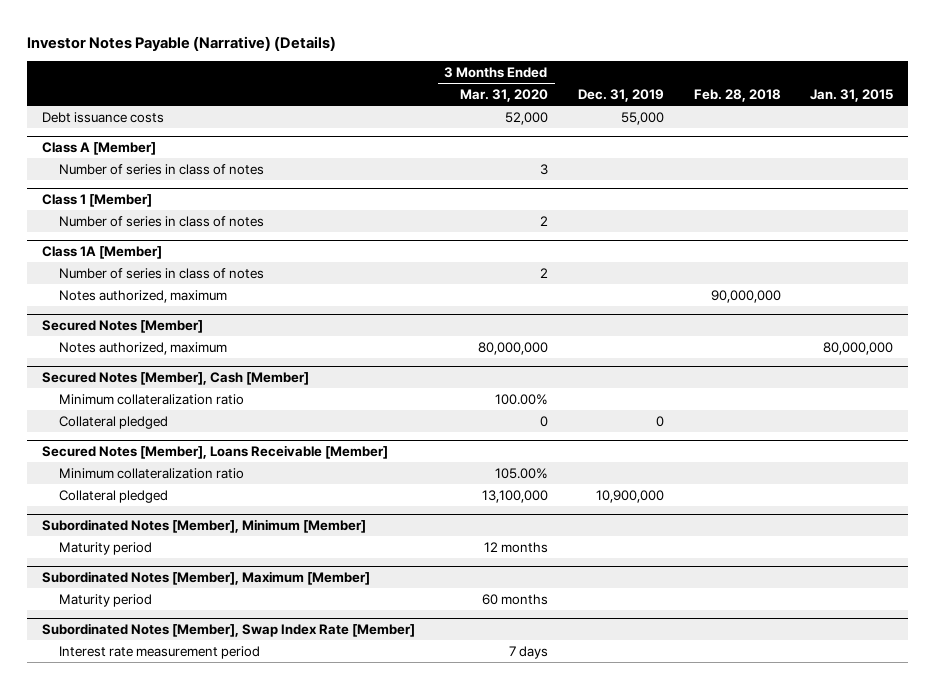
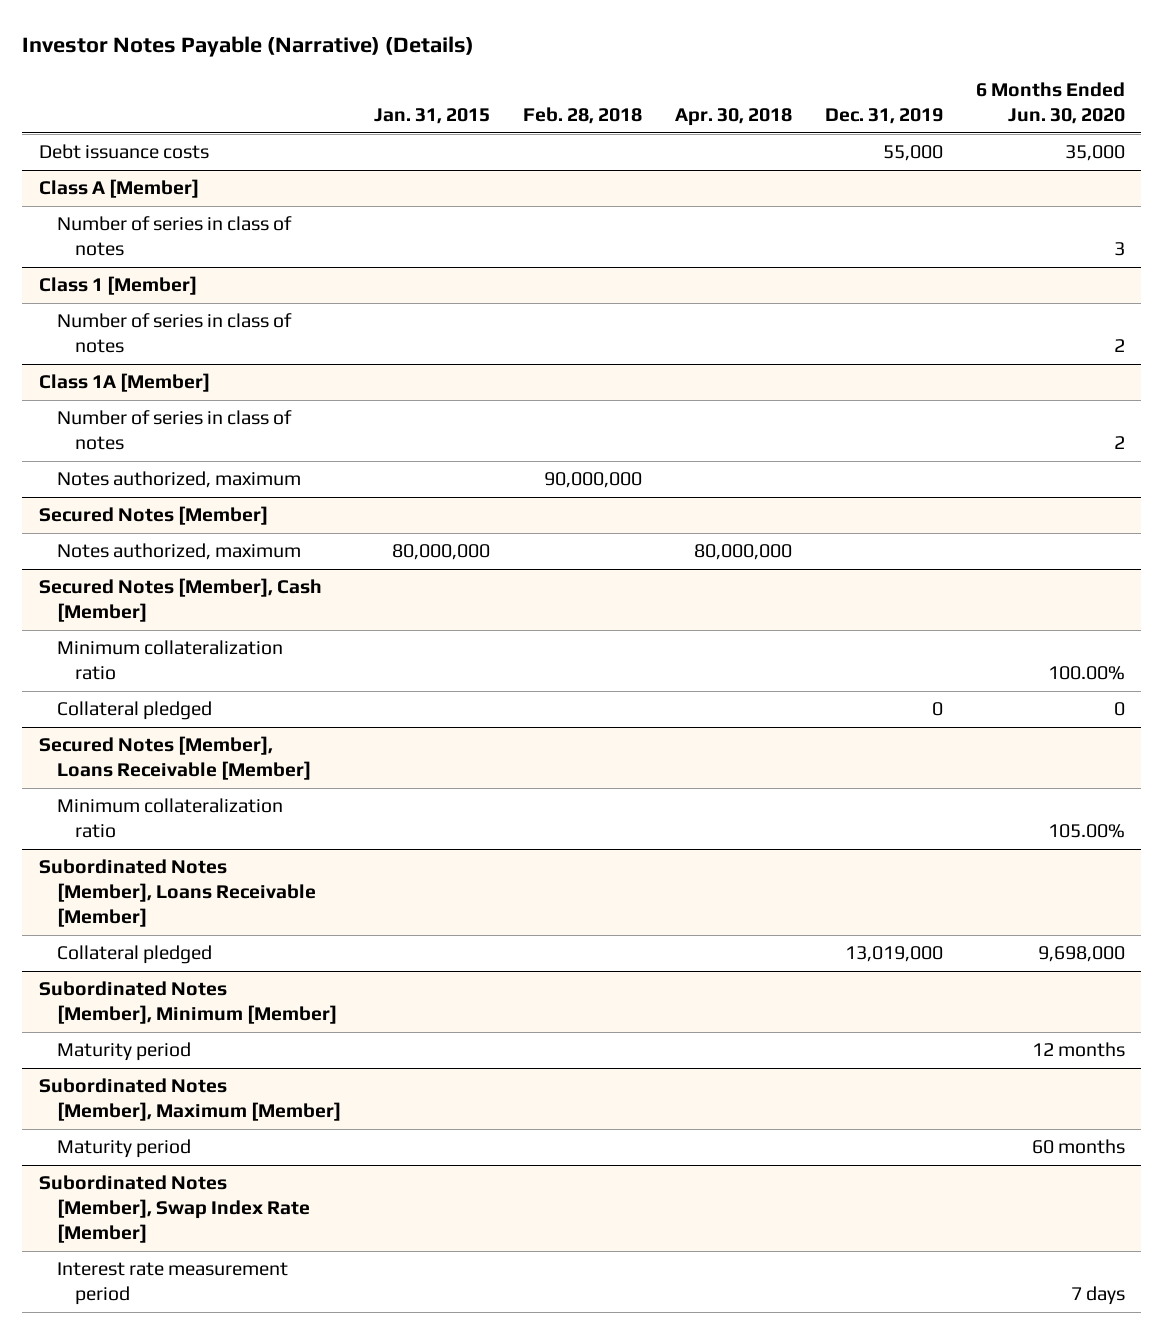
- | 3 Months Ended Mar. 31, 2020 | Dec. 31, 2019 | Feb. 28, 2018 | Jan. 31, 2015
+ | Jan. 31, 2015 | Feb. 28, 2018 | Apr. 30, 2018 | Dec. 31, 2019 | 6 Months Ended Jun. 30, 2020
@ Secured Notes [Member], Loans Receivable [Member]
- Collateral pledged | 13,100,000 | 10,900,000 | |
+ Subordinated Notes [Member], Loans Receivable [Member]
+ Collateral pledged | | | | 13,019,000 | 9,698,000

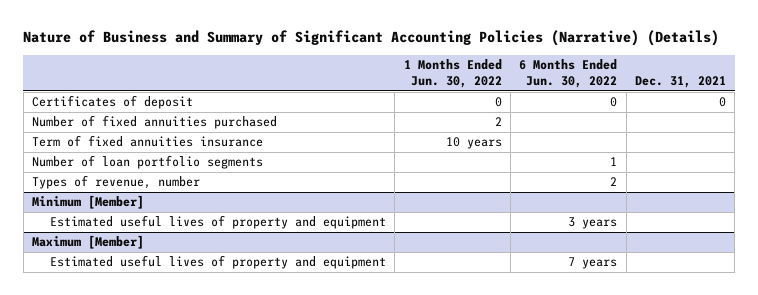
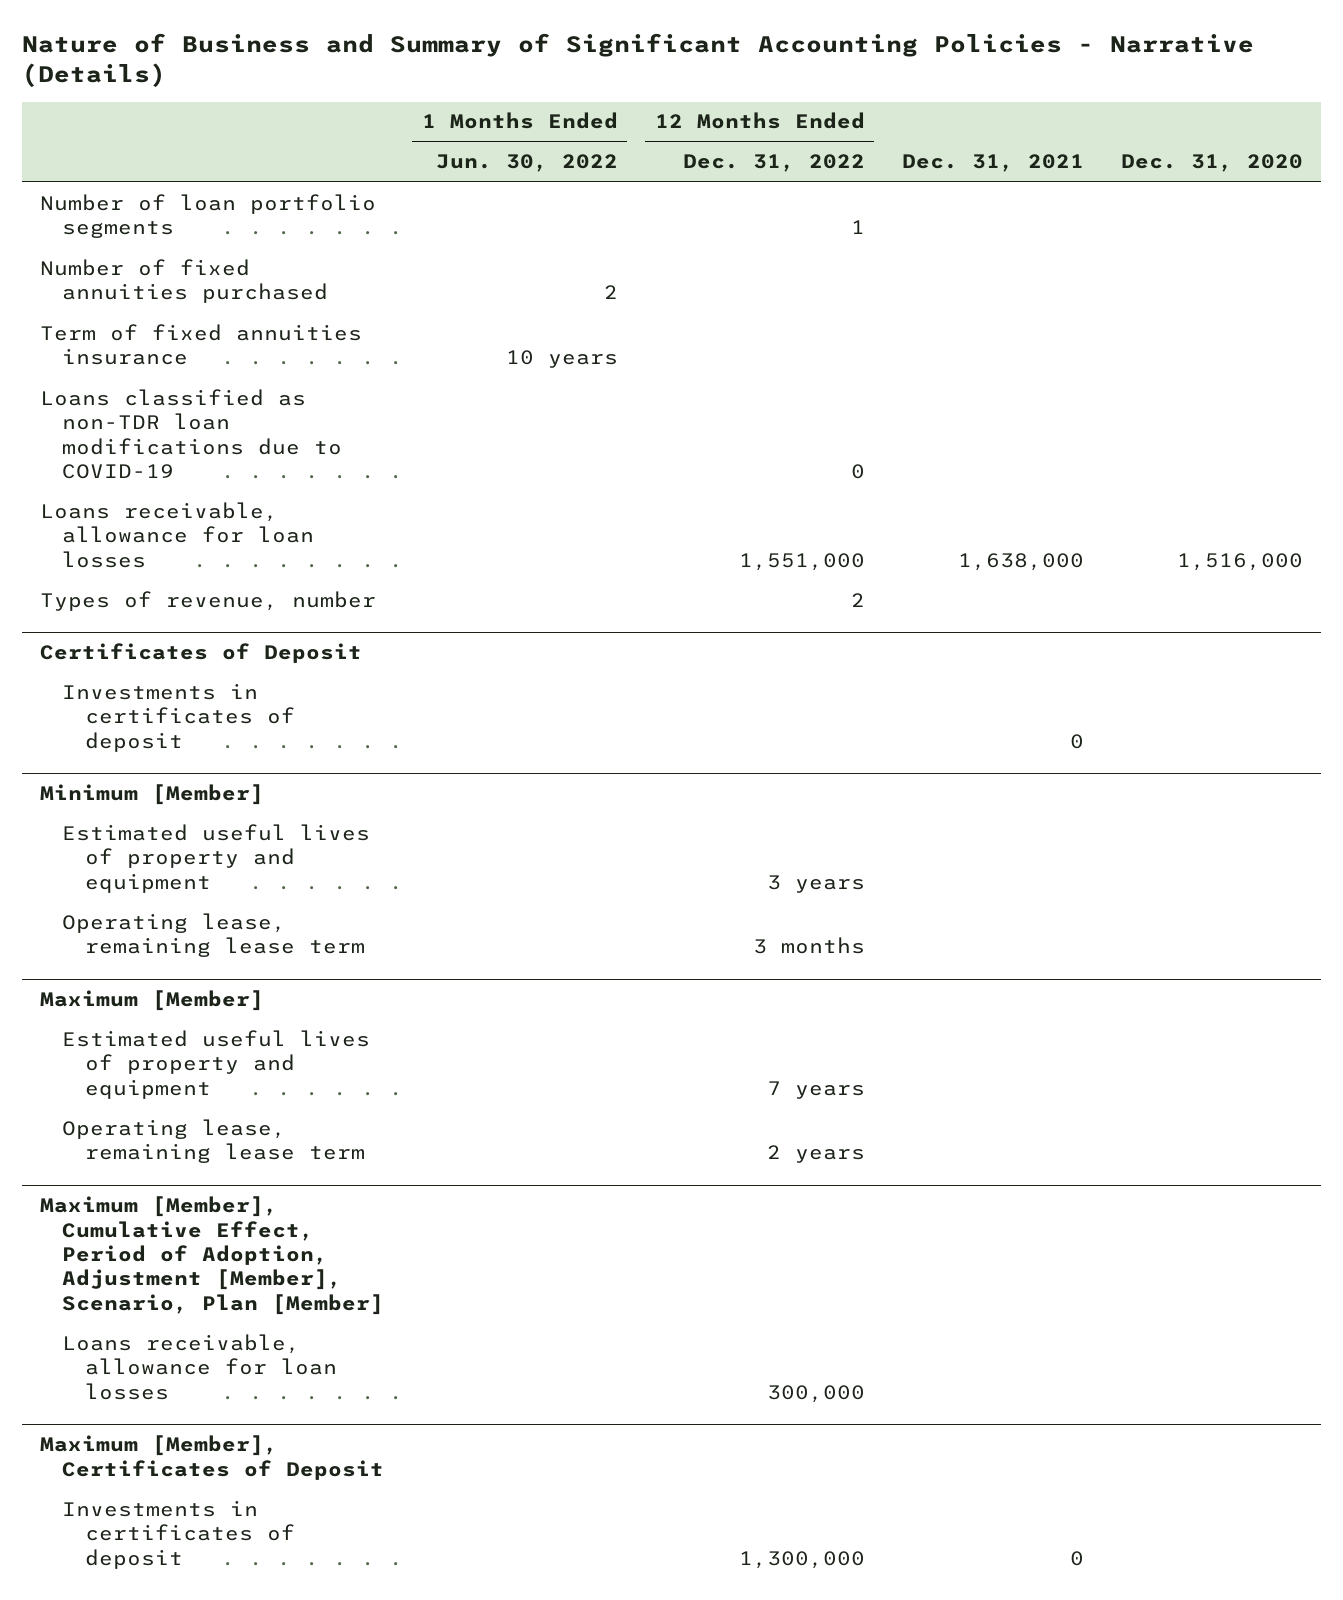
- Nature of Business and Summary of Significant Accounting Policies (Narrative) (Details)
+ Nature of Business and Summary of Significant Accounting Policies - Narrative (Details)
- | 1 Months Ended Jun. 30, 2022 | 6 Months Ended Jun. 30, 2022 | Dec. 31, 2021
+ | 1 Months Ended Jun. 30, 2022 | 12 Months Ended Dec. 31, 2022 | Dec. 31, 2021 | Dec. 31, 2020
- Certificates of deposit | 0 | 0 | 0
moved up: Number of loan portfolio segments | | 1 | |
+ Loans classified as non-TDR loan modifications due to COVID-19 | | 0 | |
+ Loans receivable, allowance for loan losses | | 1,551,000 | 1,638,000 | 1,516,000
+ Certificates of Deposit
+ Investments in certificates of deposit | | | 0 |
@ Minimum [Member]
+ Operating lease, remaining lease term | | 3 months | |
@ Maximum [Member]
+ Operating lease, remaining lease term | | 2 years | |
+ Maximum [Member], Cumulative Effect, Period of Adoption, Adjustment [Member], Scenario, Plan [Member]
+ Loans receivable, allowance for loan losses | | 300,000 | |
+ Maximum [Member], Certificates of Deposit
+ Investments in certificates of deposit | | 1,300,000 | 0 |

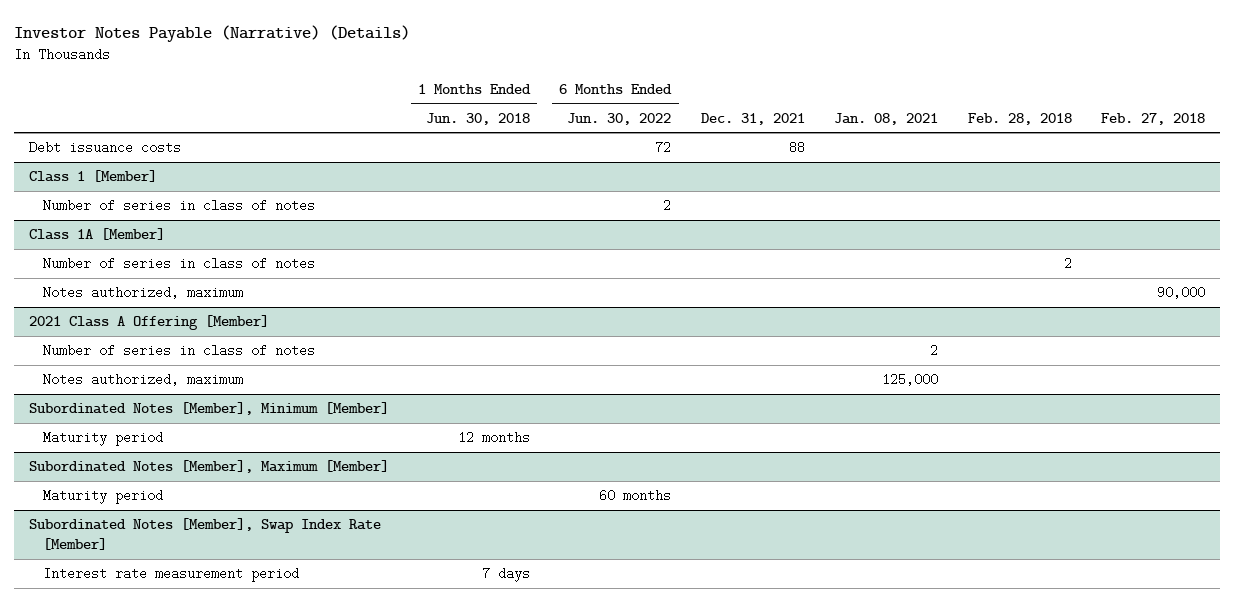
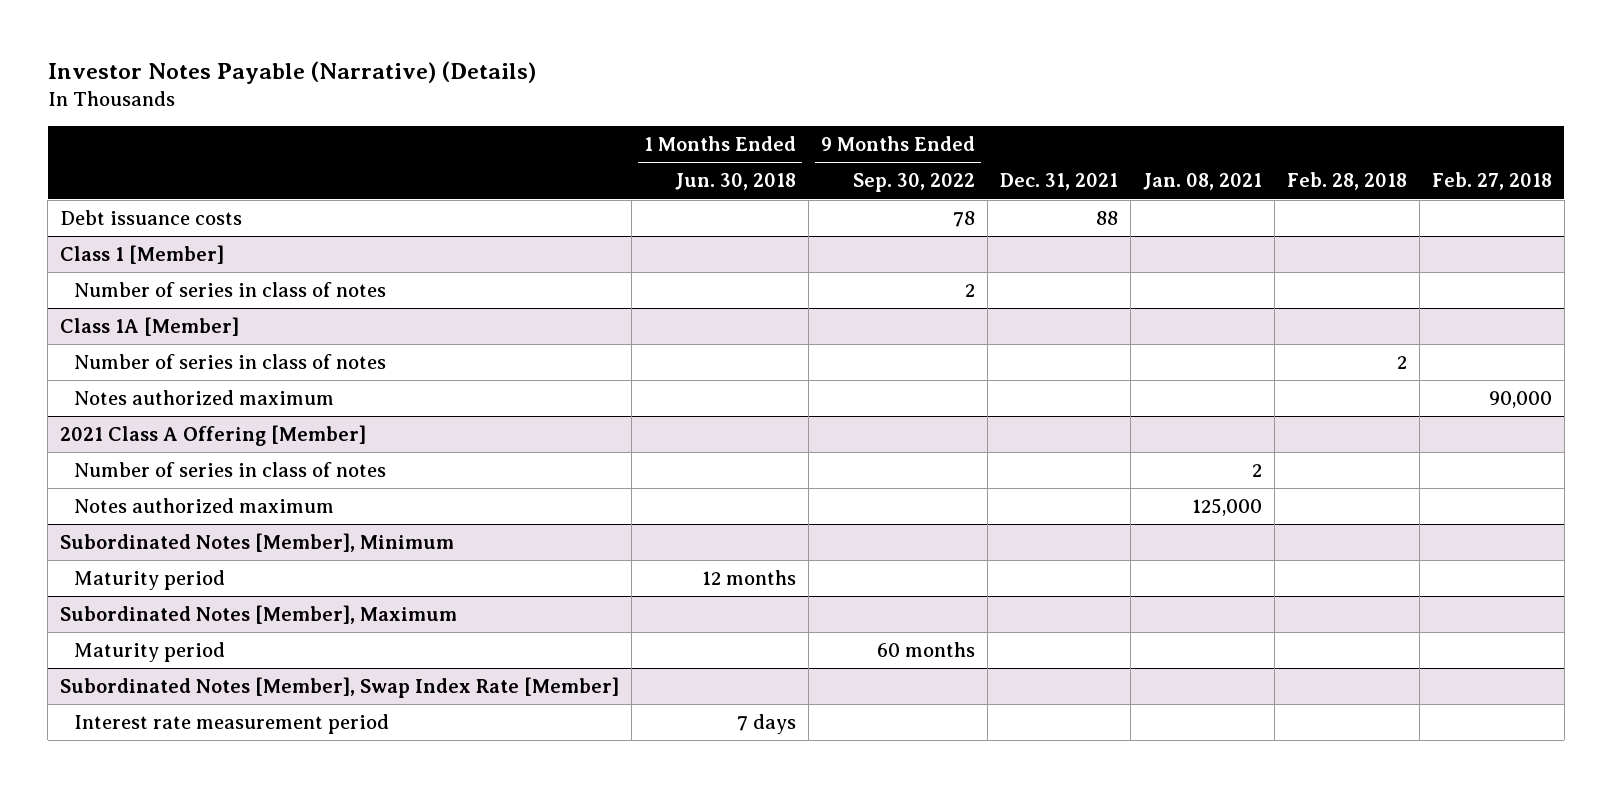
- | 1 Months Ended Jun. 30, 2018 | 6 Months Ended Jun. 30, 2022 | Dec. 31, 2021 | Jan. 08, 2021 | Feb. 28, 2018 | Feb. 27, 2018
+ | 1 Months Ended Jun. 30, 2018 | 9 Months Ended Sep. 30, 2022 | Dec. 31, 2021 | Jan. 08, 2021 | Feb. 28, 2018 | Feb. 27, 2018
@ Class 1A [Member]
- Notes authorized, maximum | | | | | | 90,000
+ Notes authorized maximum | | | | | | 90,000
@ 2021 Class A Offering [Member]
- Notes authorized, maximum | | | | 125,000 | |
- Subordinated Notes [Member], Minimum [Member]
@ 2021 Class A Offering [Member]
+ Notes authorized maximum | | | | 125,000 | |
+ Subordinated Notes [Member], Minimum
- Subordinated Notes [Member], Maximum [Member]
+ Subordinated Notes [Member], Maximum

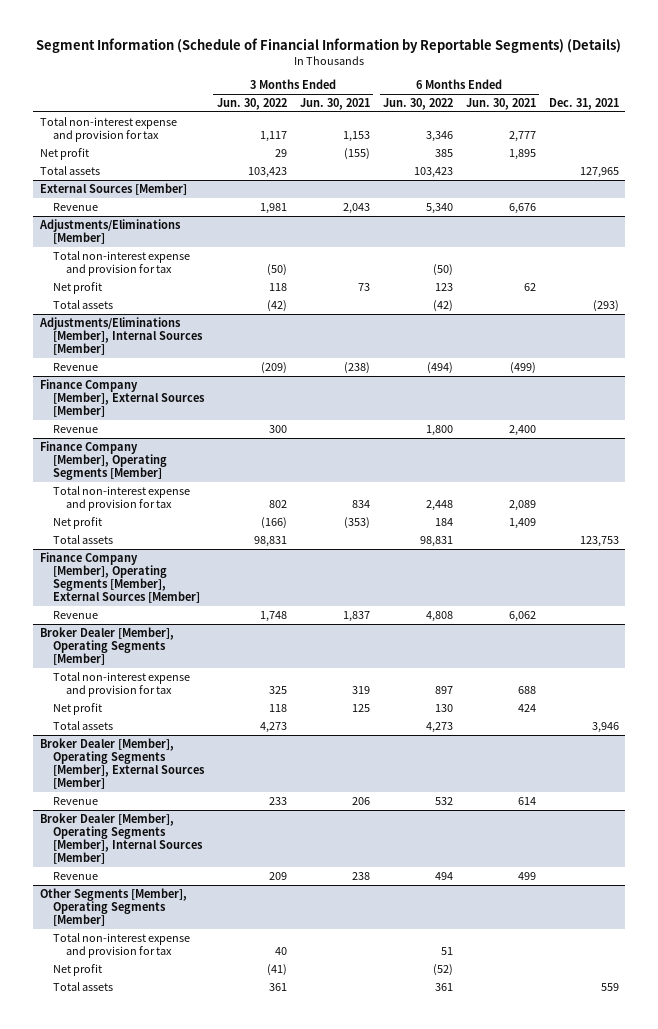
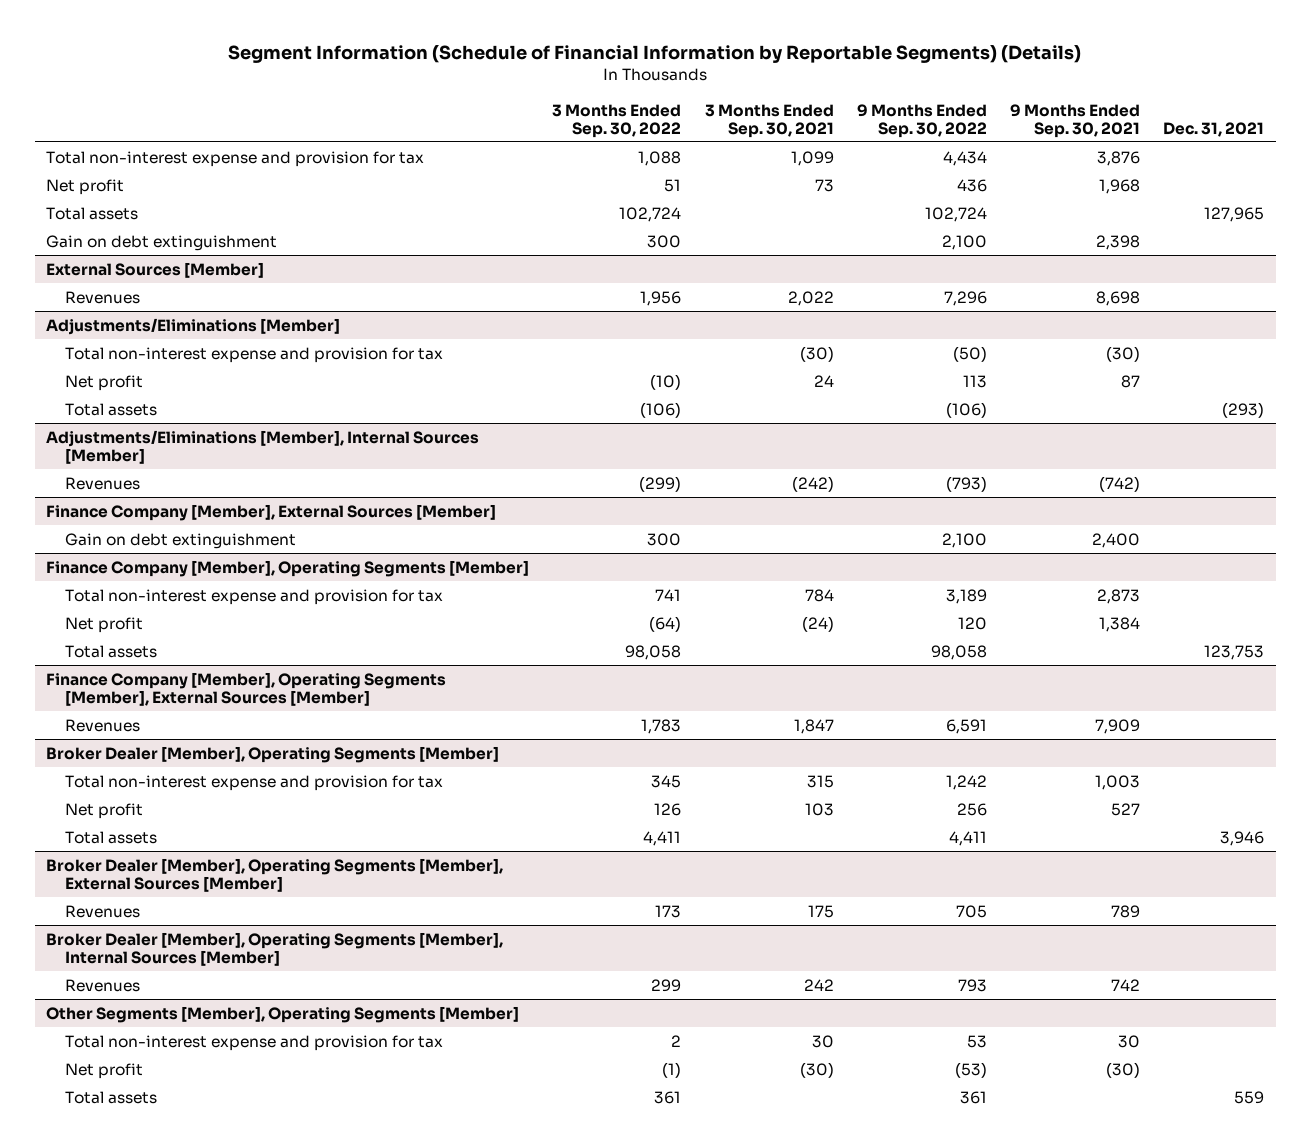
- | 3 Months Ended Jun. 30, 2022 | 3 Months Ended Jun. 30, 2021 | 6 Months Ended Jun. 30, 2022 | 6 Months Ended Jun. 30, 2021 | Dec. 31, 2021
+ | 3 Months Ended Sep. 30, 2022 | 3 Months Ended Sep. 30, 2021 | 9 Months Ended Sep. 30, 2022 | 9 Months Ended Sep. 30, 2021 | Dec. 31, 2021
+ Gain on debt extinguishment | 300 | | 2,100 | 2,398 |
@ External Sources [Member]
- Revenue | 1,981 | 2,043 | 5,340 | 6,676 |
+ Revenues | 1,956 | 2,022 | 7,296 | 8,698 |
@ Adjustments/Eliminations [Member], Internal Sources [Member]
- Revenue | (209) | (238) | (494) | (499) |
+ Revenues | (299) | (242) | (793) | (742) |
@ Finance Company [Member], External Sources [Member]
- Revenue | 300 | | 1,800 | 2,400 |
+ Gain on debt extinguishment | 300 | | 2,100 | 2,400 |
@ Finance Company [Member], Operating Segments [Member], External Sources [Member]
- Revenue | 1,748 | 1,837 | 4,808 | 6,062 |
+ Revenues | 1,783 | 1,847 | 6,591 | 7,909 |
@ Broker Dealer [Member], Operating Segments [Member], External Sources [Member]
- Revenue | 233 | 206 | 532 | 614 |
+ Revenues | 173 | 175 | 705 | 789 |
@ Broker Dealer [Member], Operating Segments [Member], Internal Sources [Member]
- Revenue | 209 | 238 | 494 | 499 |
+ Revenues | 299 | 242 | 793 | 742 |

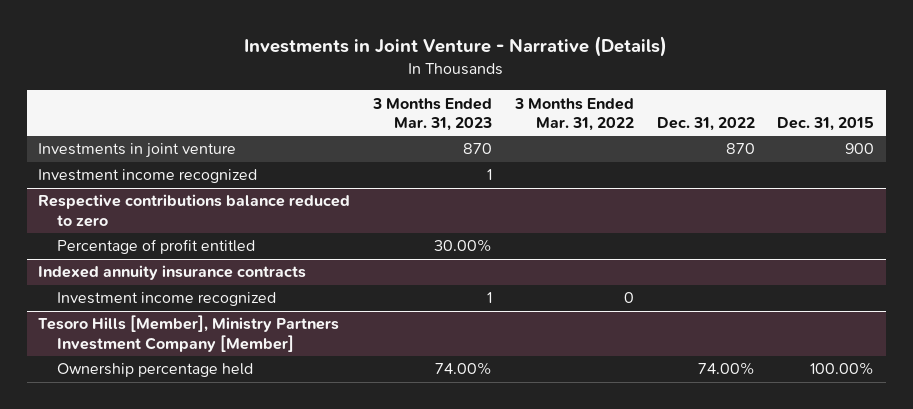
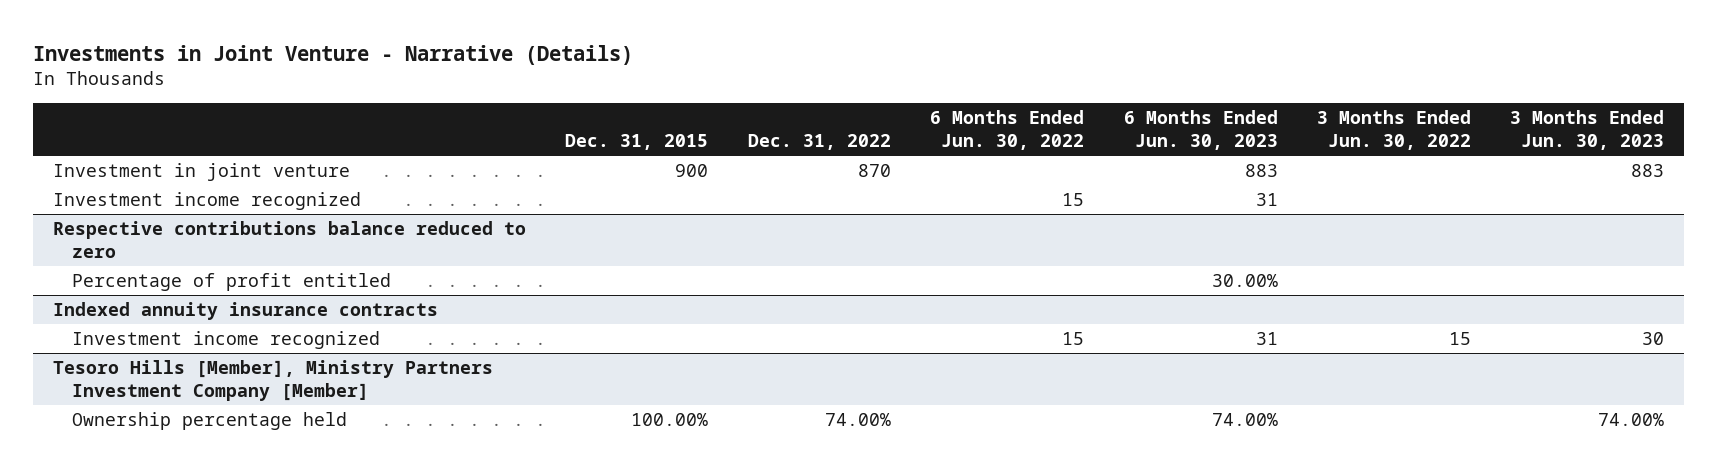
- | 3 Months Ended Mar. 31, 2023 | 3 Months Ended Mar. 31, 2022 | Dec. 31, 2022 | Dec. 31, 2015
+ | Dec. 31, 2015 | Dec. 31, 2022 | 6 Months Ended Jun. 30, 2022 | 6 Months Ended Jun. 30, 2023 | 3 Months Ended Jun. 30, 2022 | 3 Months Ended Jun. 30, 2023
- Investments in joint venture | 870 | | 870 | 900
+ Investment in joint venture | 900 | 870 | | 883 | | 883

